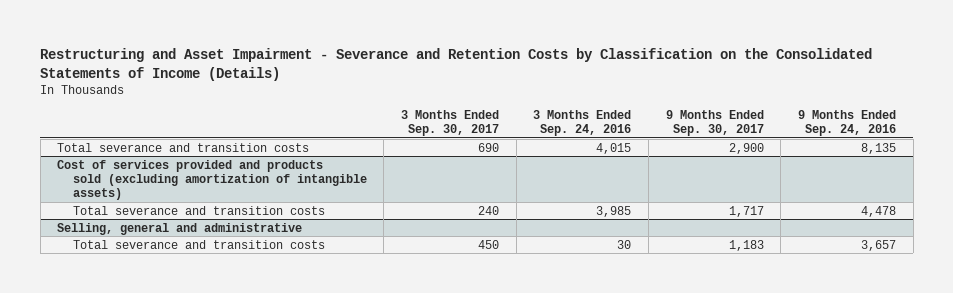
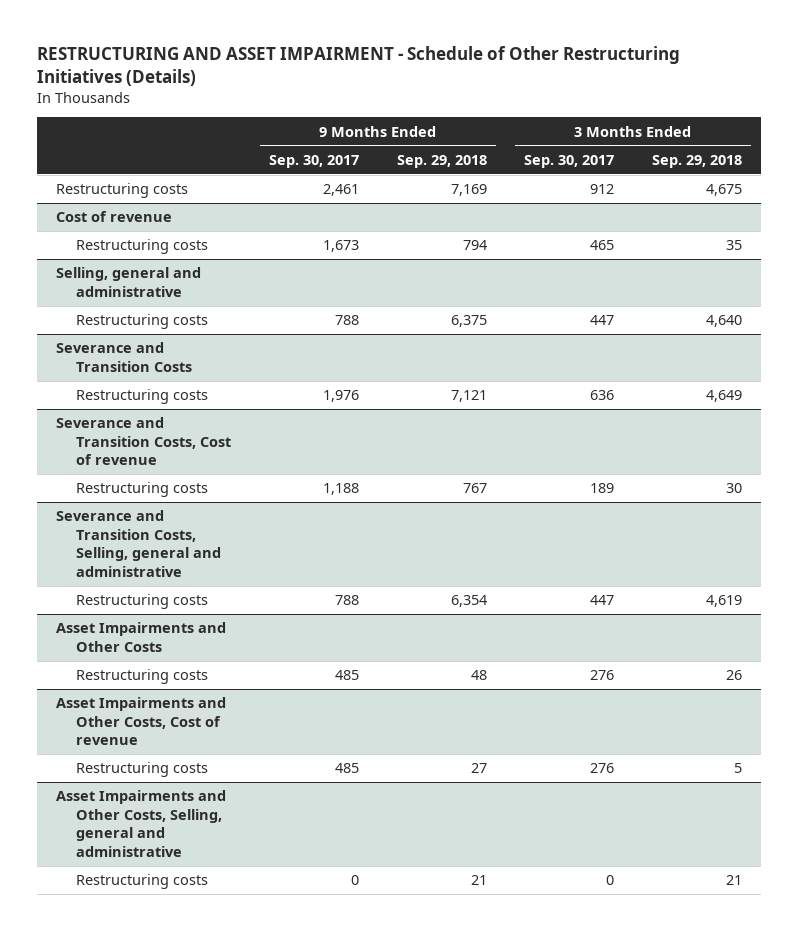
- Restructuring and Asset Impairment - Severance and Retention Costs by Classification on the Consolidated Statements of Income (Details)
+ RESTRUCTURING AND ASSET IMPAIRMENT - Schedule of Other Restructuring Initiatives (Details)
- | 3 Months Ended Sep. 30, 2017 | 3 Months Ended Sep. 24, 2016 | 9 Months Ended Sep. 30, 2017 | 9 Months Ended Sep. 24, 2016
+ | 9 Months Ended Sep. 30, 2017 | 9 Months Ended Sep. 29, 2018 | 3 Months Ended Sep. 30, 2017 | 3 Months Ended Sep. 29, 2018
- Total severance and transition costs | 690 | 4,015 | 2,900 | 8,135
- Cost of services provided and products sold (excluding amortization of intangible assets)
- Total severance and transition costs | 240 | 3,985 | 1,717 | 4,478
+ Restructuring costs | 2,461 | 7,169 | 912 | 4,675
+ Cost of revenue
+ Restructuring costs | 1,673 | 794 | 465 | 35
@ Selling, general and administrative
- Total severance and transition costs | 450 | 30 | 1,183 | 3,657
+ Restructuring costs | 788 | 6,375 | 447 | 4,640
+ Severance and Transition Costs
+ Restructuring costs | 1,976 | 7,121 | 636 | 4,649
+ Severance and Transition Costs, Cost of revenue
+ Restructuring costs | 1,188 | 767 | 189 | 30
+ Severance and Transition Costs, Selling, general and administrative
+ Restructuring costs | 788 | 6,354 | 447 | 4,619
+ Asset Impairments and Other Costs
+ Restructuring costs | 485 | 48 | 276 | 26
+ Asset Impairments and Other Costs, Cost of revenue
+ Restructuring costs | 485 | 27 | 276 | 5
+ Asset Impairments and Other Costs, Selling, general and administrative
+ Restructuring costs | 0 | 21 | 0 | 21

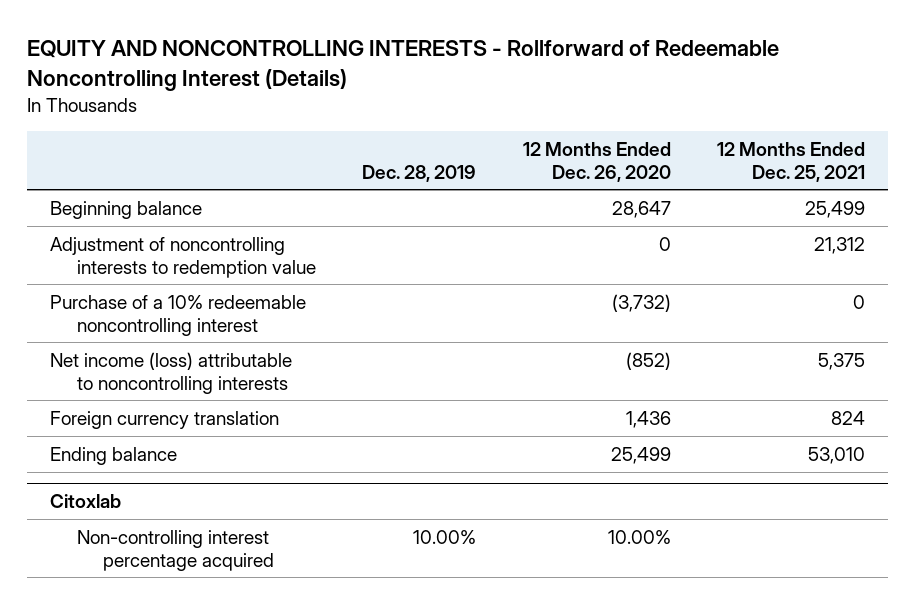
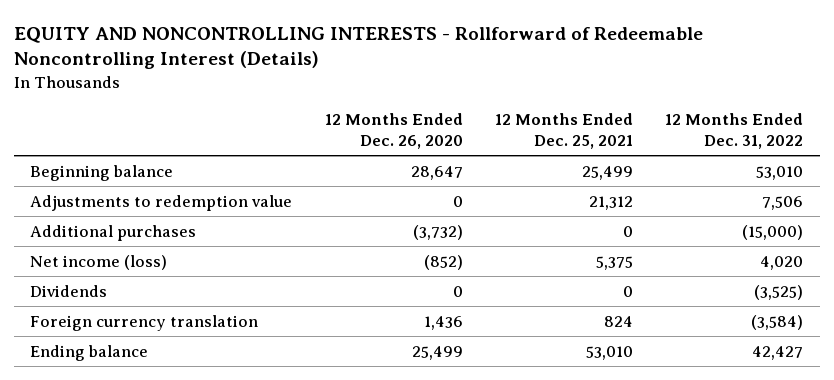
- | Dec. 28, 2019 | 12 Months Ended Dec. 26, 2020 | 12 Months Ended Dec. 25, 2021
+ | 12 Months Ended Dec. 26, 2020 | 12 Months Ended Dec. 25, 2021 | 12 Months Ended Dec. 31, 2022
- Adjustment of noncontrolling interests to redemption value | | 0 | 21,312
- Purchase of a 10% redeemable noncontrolling interest | | (3,732) | 0
- Net income (loss) attributable to noncontrolling interests | | (852) | 5,375
+ Adjustments to redemption value | 0 | 21,312 | 7,506
+ Additional purchases | (3,732) | 0 | (15,000)
+ Net income (loss) | (852) | 5,375 | 4,020
+ Dividends | 0 | 0 | (3,525)
- Citoxlab
- Non-controlling interest percentage acquired | 10.00% | 10.00% |

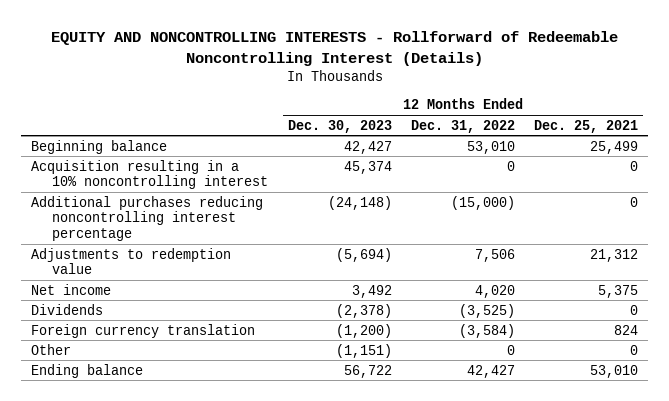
- | 12 Months Ended Dec. 26, 2020 | 12 Months Ended Dec. 25, 2021 | 12 Months Ended Dec. 31, 2022
+ | 12 Months Ended Dec. 30, 2023 | 12 Months Ended Dec. 31, 2022 | 12 Months Ended Dec. 25, 2021
+ Acquisition resulting in a 10% noncontrolling interest | 45,374 | 0 | 0
+ Additional purchases reducing noncontrolling interest percentage | (24,148) | (15,000) | 0
- Additional purchases | (3,732) | 0 | (15,000)
- Net income (loss) | (852) | 5,375 | 4,020
+ Net income | 3,492 | 4,020 | 5,375
+ Other | (1,151) | 0 | 0

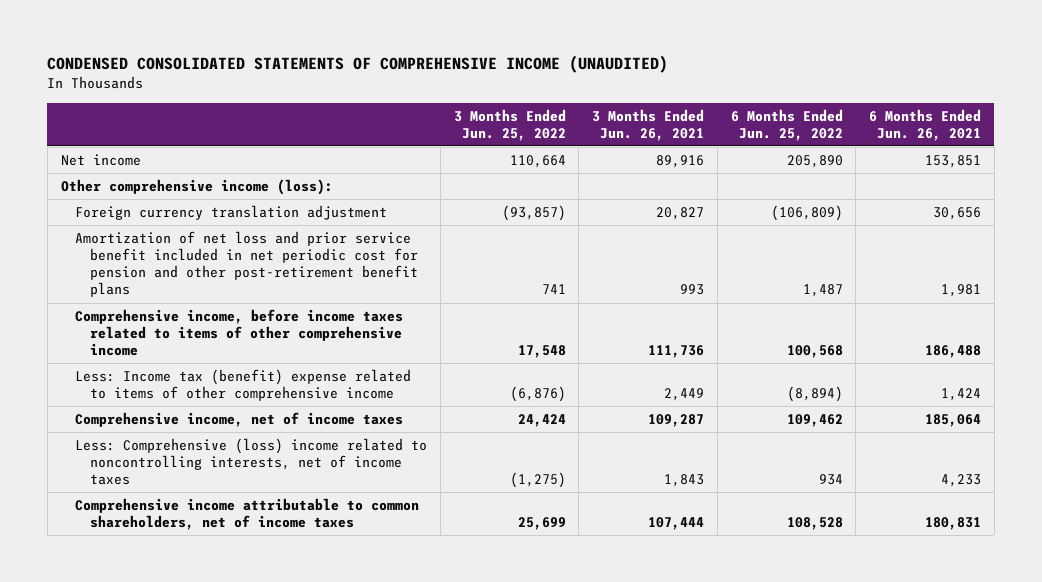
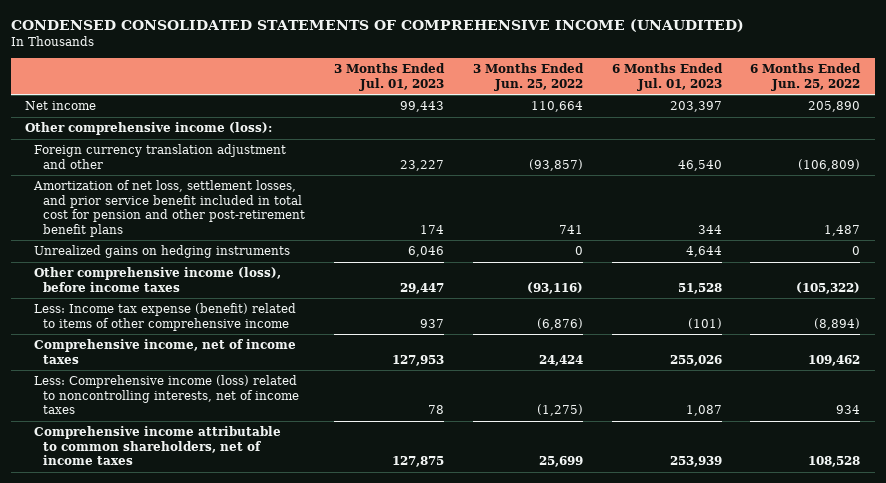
- | 3 Months Ended Jun. 25, 2022 | 3 Months Ended Jun. 26, 2021 | 6 Months Ended Jun. 25, 2022 | 6 Months Ended Jun. 26, 2021
+ | 3 Months Ended Jul. 01, 2023 | 3 Months Ended Jun. 25, 2022 | 6 Months Ended Jul. 01, 2023 | 6 Months Ended Jun. 25, 2022
- Foreign currency translation adjustment | (93,857) | 20,827 | (106,809) | 30,656
- Amortization of net loss and prior service benefit included in net periodic cost for pension and other post-retirement benefit plans | 741 | 993 | 1,487 | 1,981
- Comprehensive income, before income taxes related to items of other comprehensive income | 17,548 | 111,736 | 100,568 | 186,488
- Less: Income tax (benefit) expense related to items of other comprehensive income | (6,876) | 2,449 | (8,894) | 1,424
+ Foreign currency translation adjustment and other | 23,227 | (93,857) | 46,540 | (106,809)
+ Amortization of net loss, settlement losses, and prior service benefit included in total cost for pension and other post-retirement benefit plans | 174 | 741 | 344 | 1,487
+ Unrealized gains on hedging instruments | 6,046 | 0 | 4,644 | 0
+ Other comprehensive income (loss), before income taxes | 29,447 | (93,116) | 51,528 | (105,322)
+ Less: Income tax expense (benefit) related to items of other comprehensive income | 937 | (6,876) | (101) | (8,894)
- Less: Comprehensive (loss) income related to noncontrolling interests, net of income taxes | (1,275) | 1,843 | 934 | 4,233
+ Less: Comprehensive income (loss) related to noncontrolling interests, net of income taxes | 78 | (1,275) | 1,087 | 934

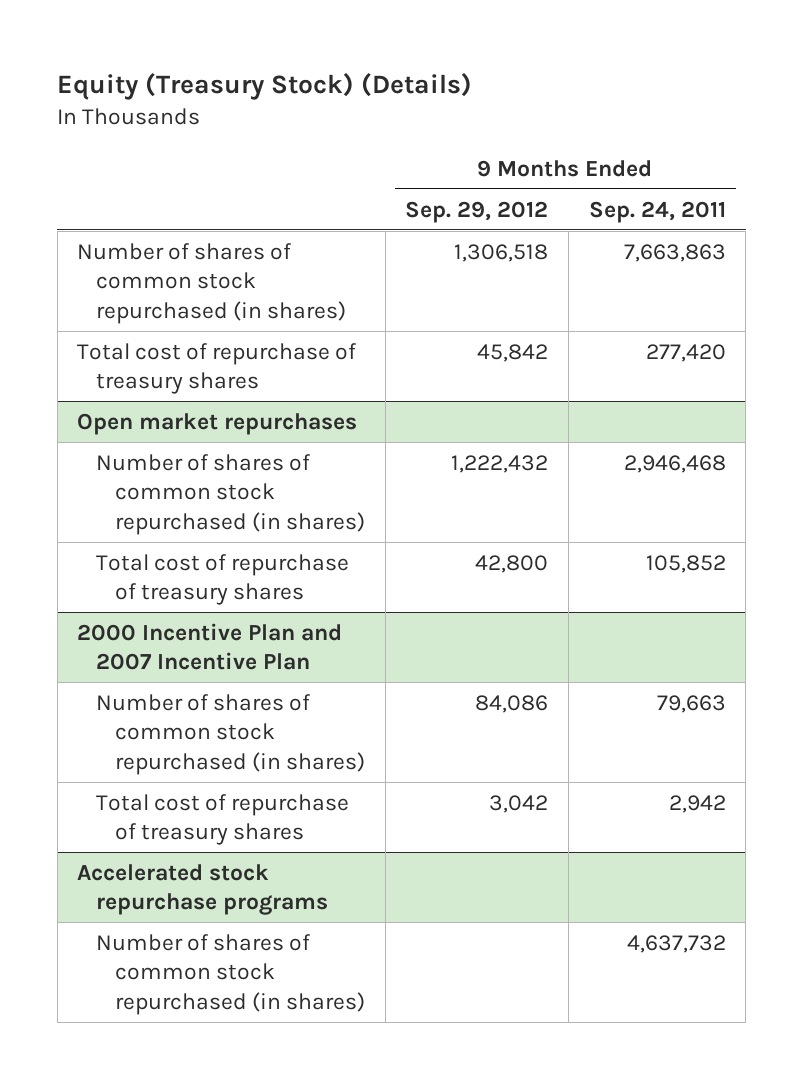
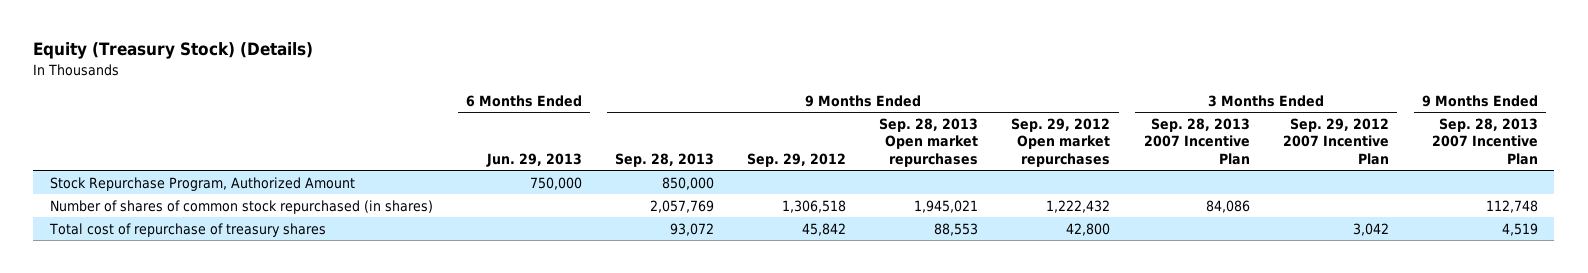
- | 9 Months Ended Sep. 29, 2012 | 9 Months Ended Sep. 24, 2011
+ | 6 Months Ended Jun. 29, 2013 | 9 Months Ended Sep. 28, 2013 | 9 Months Ended Sep. 29, 2012 | 9 Months Ended Sep. 28, 2013 Open market repurchases | 9 Months Ended Sep. 29, 2012 Open market repurchases | 3 Months Ended Sep. 28, 2013 2007 Incentive Plan | 3 Months Ended Sep. 29, 2012 2007 Incentive Plan | 9 Months Ended Sep. 28, 2013 2007 Incentive Plan
+ Stock Repurchase Program, Authorized Amount | 750,000 | 850,000 | | | | | |
- Open market repurchases
- Number of shares of common stock repurchased (in shares) | 1,222,432 | 2,946,468
- Total cost of repurchase of treasury shares | 42,800 | 105,852
- 2000 Incentive Plan and 2007 Incentive Plan
- Number of shares of common stock repurchased (in shares) | 84,086 | 79,663
- Total cost of repurchase of treasury shares | 3,042 | 2,942
- Accelerated stock repurchase programs
- Number of shares of common stock repurchased (in shares) | | 4,637,732

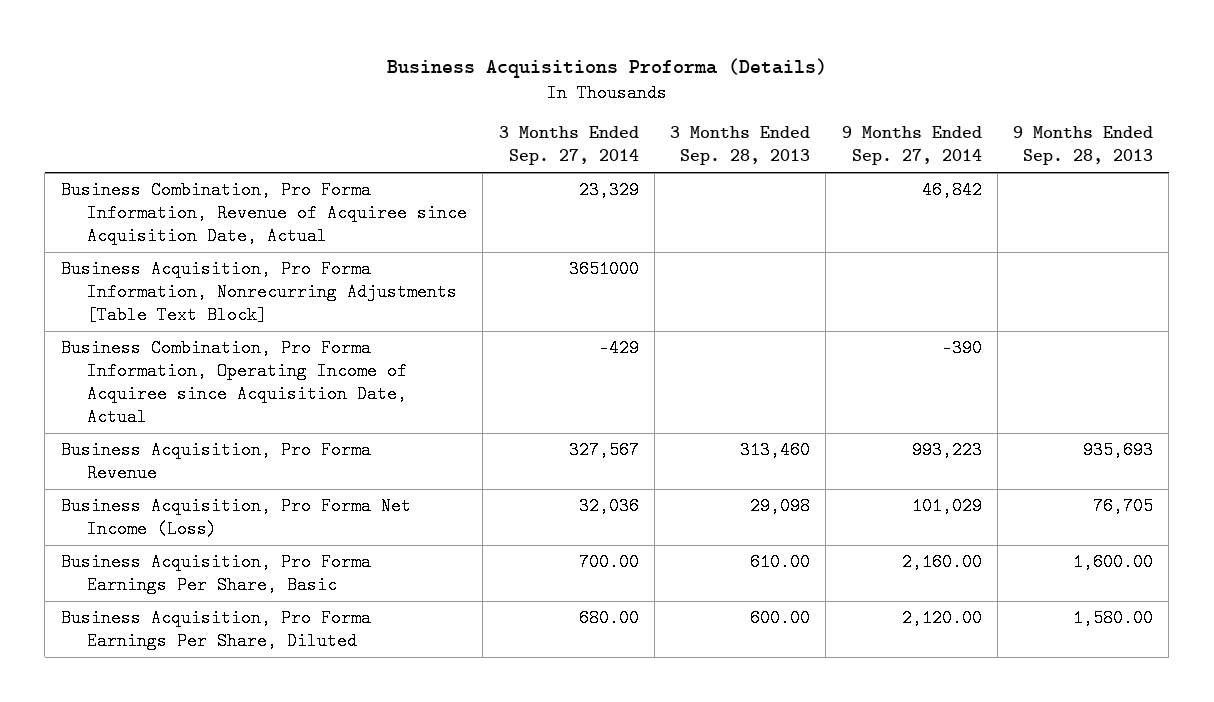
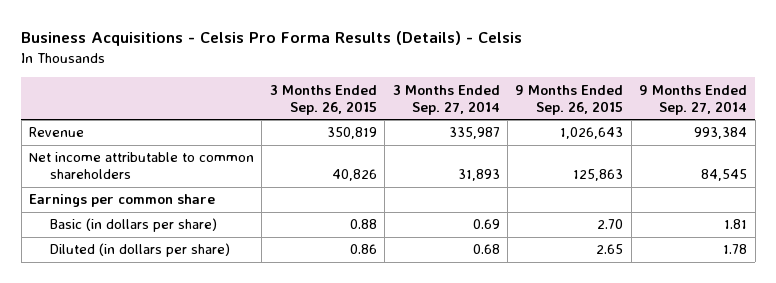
- Business Acquisitions Proforma (Details)
+ Business Acquisitions - Celsis Pro Forma Results (Details) - Celsis
- | 3 Months Ended Sep. 27, 2014 | 3 Months Ended Sep. 28, 2013 | 9 Months Ended Sep. 27, 2014 | 9 Months Ended Sep. 28, 2013
+ | 3 Months Ended Sep. 26, 2015 | 3 Months Ended Sep. 27, 2014 | 9 Months Ended Sep. 26, 2015 | 9 Months Ended Sep. 27, 2014
- Business Combination, Pro Forma Information, Revenue of Acquiree since Acquisition Date, Actual | 23,329 | | 46,842 |
- Business Acquisition, Pro Forma Information, Nonrecurring Adjustments [Table Text Block] | 3651000 | | |
- Business Combination, Pro Forma Information, Operating Income of Acquiree since Acquisition Date, Actual | -429 | | -390 |
- Business Acquisition, Pro Forma Revenue | 327,567 | 313,460 | 993,223 | 935,693
- Business Acquisition, Pro Forma Net Income (Loss) | 32,036 | 29,098 | 101,029 | 76,705
- Business Acquisition, Pro Forma Earnings Per Share, Basic | 700.00 | 610.00 | 2,160.00 | 1,600.00
- Business Acquisition, Pro Forma Earnings Per Share, Diluted | 680.00 | 600.00 | 2,120.00 | 1,580.00
+ Revenue | 350,819 | 335,987 | 1,026,643 | 993,384
+ Net income attributable to common shareholders | 40,826 | 31,893 | 125,863 | 84,545
+ Earnings per common share
+ Basic (in dollars per share) | 0.88 | 0.69 | 2.70 | 1.81
+ Diluted (in dollars per share) | 0.86 | 0.68 | 2.65 | 1.78

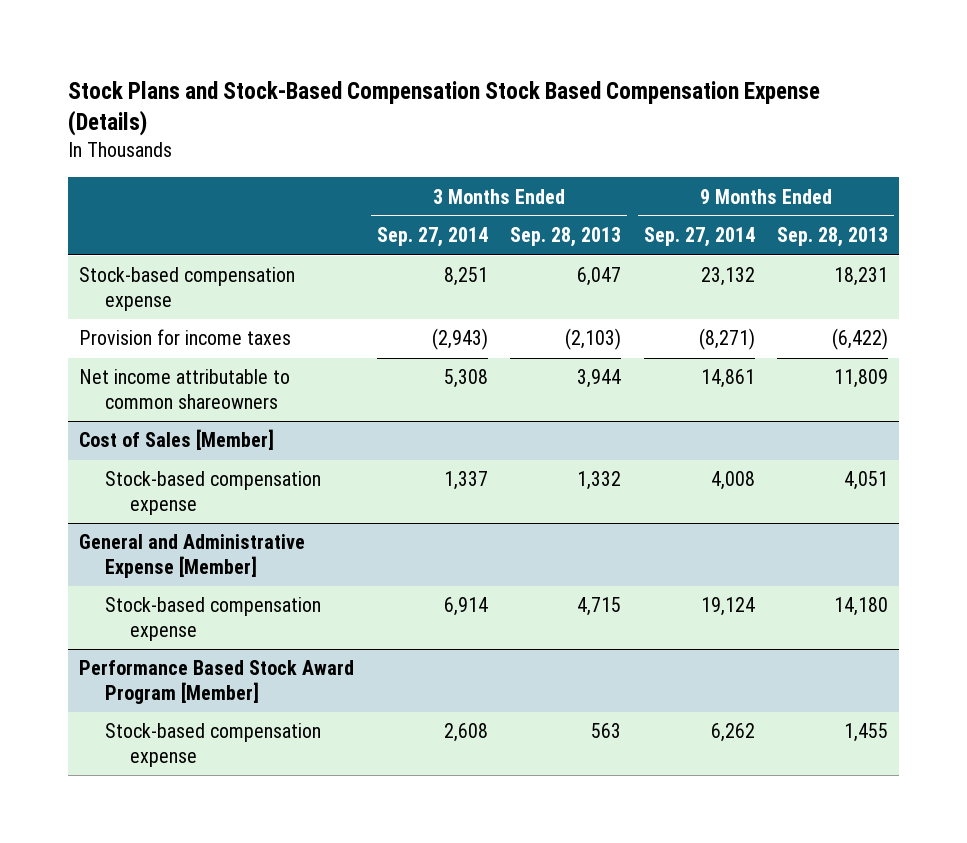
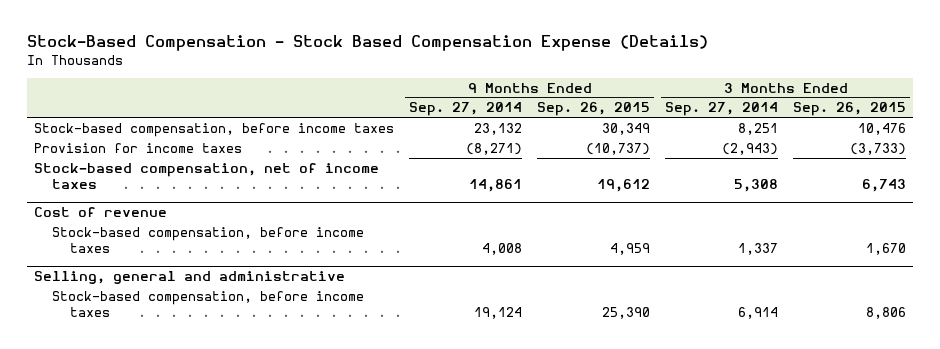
- Stock Plans and Stock-Based Compensation Stock Based Compensation Expense (Details)
+ Stock-Based Compensation - Stock Based Compensation Expense (Details)
- | 3 Months Ended Sep. 27, 2014 | 3 Months Ended Sep. 28, 2013 | 9 Months Ended Sep. 27, 2014 | 9 Months Ended Sep. 28, 2013
+ | 9 Months Ended Sep. 27, 2014 | 9 Months Ended Sep. 26, 2015 | 3 Months Ended Sep. 27, 2014 | 3 Months Ended Sep. 26, 2015
- Stock-based compensation expense | 8,251 | 6,047 | 23,132 | 18,231
+ Stock-based compensation, before income taxes | 23,132 | 30,349 | 8,251 | 10,476
- Net income attributable to common shareowners | 5,308 | 3,944 | 14,861 | 11,809
- Cost of Sales [Member]
- Stock-based compensation expense | 1,337 | 1,332 | 4,008 | 4,051
- General and Administrative Expense [Member]
- Stock-based compensation expense | 6,914 | 4,715 | 19,124 | 14,180
- Performance Based Stock Award Program [Member]
- Stock-based compensation expense | 2,608 | 563 | 6,262 | 1,455
+ Stock-based compensation, net of income taxes | 14,861 | 19,612 | 5,308 | 6,743
+ Cost of revenue
+ Stock-based compensation, before income taxes | 4,008 | 4,959 | 1,337 | 1,670
+ Selling, general and administrative
+ Stock-based compensation, before income taxes | 19,124 | 25,390 | 6,914 | 8,806

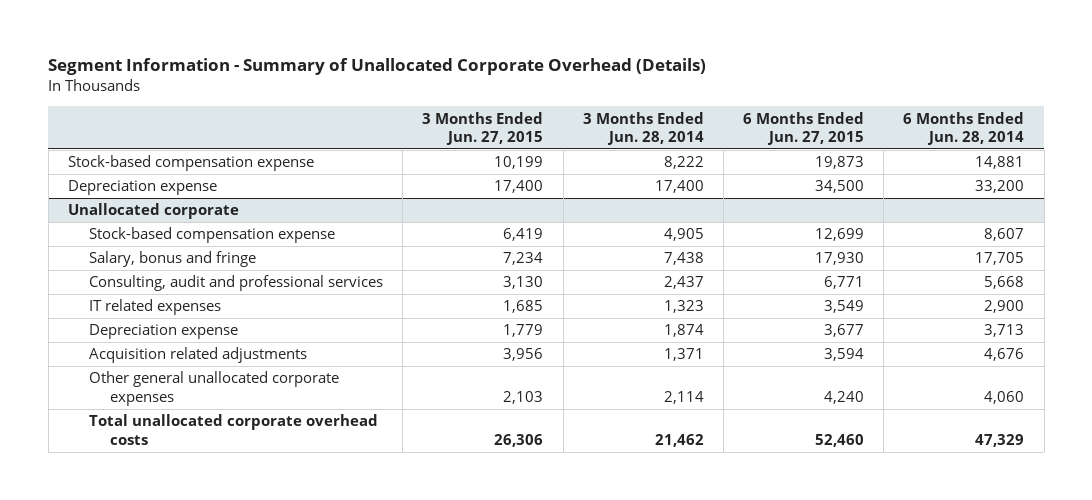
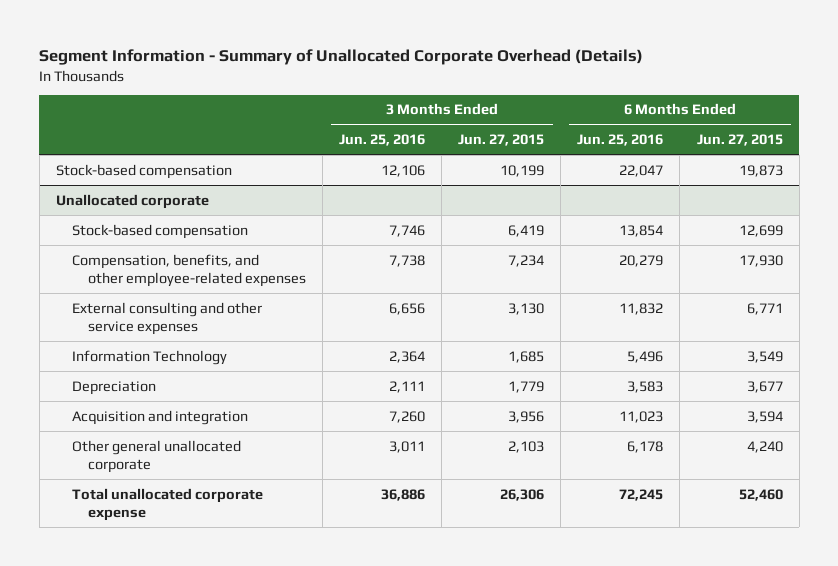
- | 3 Months Ended Jun. 27, 2015 | 3 Months Ended Jun. 28, 2014 | 6 Months Ended Jun. 27, 2015 | 6 Months Ended Jun. 28, 2014
+ | 3 Months Ended Jun. 25, 2016 | 3 Months Ended Jun. 27, 2015 | 6 Months Ended Jun. 25, 2016 | 6 Months Ended Jun. 27, 2015
- Stock-based compensation expense | 10,199 | 8,222 | 19,873 | 14,881
- Depreciation expense | 17,400 | 17,400 | 34,500 | 33,200
+ Stock-based compensation | 12,106 | 10,199 | 22,047 | 19,873
@ Unallocated corporate
- Stock-based compensation expense | 6,419 | 4,905 | 12,699 | 8,607
- Salary, bonus and fringe | 7,234 | 7,438 | 17,930 | 17,705
- Consulting, audit and professional services | 3,130 | 2,437 | 6,771 | 5,668
- IT related expenses | 1,685 | 1,323 | 3,549 | 2,900
- Depreciation expense | 1,779 | 1,874 | 3,677 | 3,713
- Acquisition related adjustments | 3,956 | 1,371 | 3,594 | 4,676
- Other general unallocated corporate expenses | 2,103 | 2,114 | 4,240 | 4,060
- Total unallocated corporate overhead costs | 26,306 | 21,462 | 52,460 | 47,329
+ Stock-based compensation | 7,746 | 6,419 | 13,854 | 12,699
+ Compensation, benefits, and other employee-related expenses | 7,738 | 7,234 | 20,279 | 17,930
+ External consulting and other service expenses | 6,656 | 3,130 | 11,832 | 6,771
+ Information Technology | 2,364 | 1,685 | 5,496 | 3,549
+ Depreciation | 2,111 | 1,779 | 3,583 | 3,677
+ Acquisition and integration | 7,260 | 3,956 | 11,023 | 3,594
+ Other general unallocated corporate | 3,011 | 2,103 | 6,178 | 4,240
+ Total unallocated corporate expense | 36,886 | 26,306 | 72,245 | 52,460

